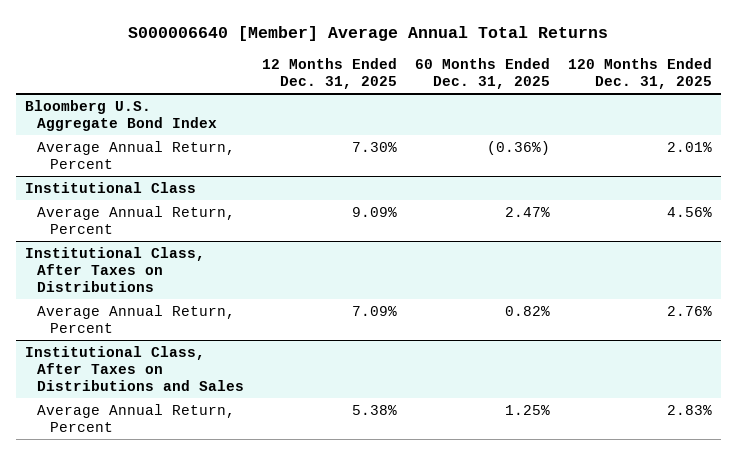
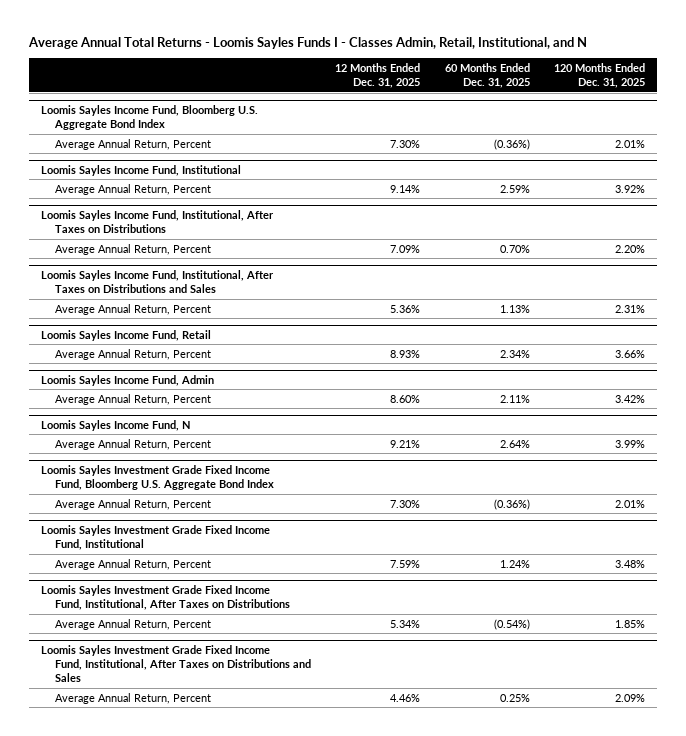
- S000006640 [Member] Average Annual Total Returns
+ Average Annual Total Returns - Loomis Sayles Funds I - Classes Admin, Retail, Institutional, and N
- Bloomberg U.S. Aggregate Bond Index
+ Loomis Sayles Income Fund, Bloomberg U.S. Aggregate Bond Index
- Institutional Class
- Average Annual Return, Percent | 9.09% | 2.47% | 4.56%
- Institutional Class, After Taxes on Distributions
- Average Annual Return, Percent | 7.09% | 0.82% | 2.76%
- Institutional Class, After Taxes on Distributions and Sales
- Average Annual Return, Percent | 5.38% | 1.25% | 2.83%
+ Loomis Sayles Income Fund, Institutional
+ Average Annual Return, Percent | 9.14% | 2.59% | 3.92%
+ Loomis Sayles Income Fund, Institutional, After Taxes on Distributions
+ Average Annual Return, Percent | 7.09% | 0.70% | 2.20%
+ Loomis Sayles Income Fund, Institutional, After Taxes on Distributions and Sales
+ Average Annual Return, Percent | 5.36% | 1.13% | 2.31%
+ Loomis Sayles Income Fund, Retail
+ Average Annual Return, Percent | 8.93% | 2.34% | 3.66%
+ Loomis Sayles Income Fund, Admin
+ Average Annual Return, Percent | 8.60% | 2.11% | 3.42%
+ Loomis Sayles Income Fund, N
+ Average Annual Return, Percent | 9.21% | 2.64% | 3.99%
+ Loomis Sayles Investment Grade Fixed Income Fund, Bloomberg U.S. Aggregate Bond Index
+ Average Annual Return, Percent | 7.30% | (0.36%) | 2.01%
+ Loomis Sayles Investment Grade Fixed Income Fund, Institutional
+ Average Annual Return, Percent | 7.59% | 1.24% | 3.48%
+ Loomis Sayles Investment Grade Fixed Income Fund, Institutional, After Taxes on Distributions
+ Average Annual Return, Percent | 5.34% | (0.54%) | 1.85%
+ Loomis Sayles Investment Grade Fixed Income Fund, Institutional, After Taxes on Distributions and Sales
+ Average Annual Return, Percent | 4.46% | 0.25% | 2.09%

